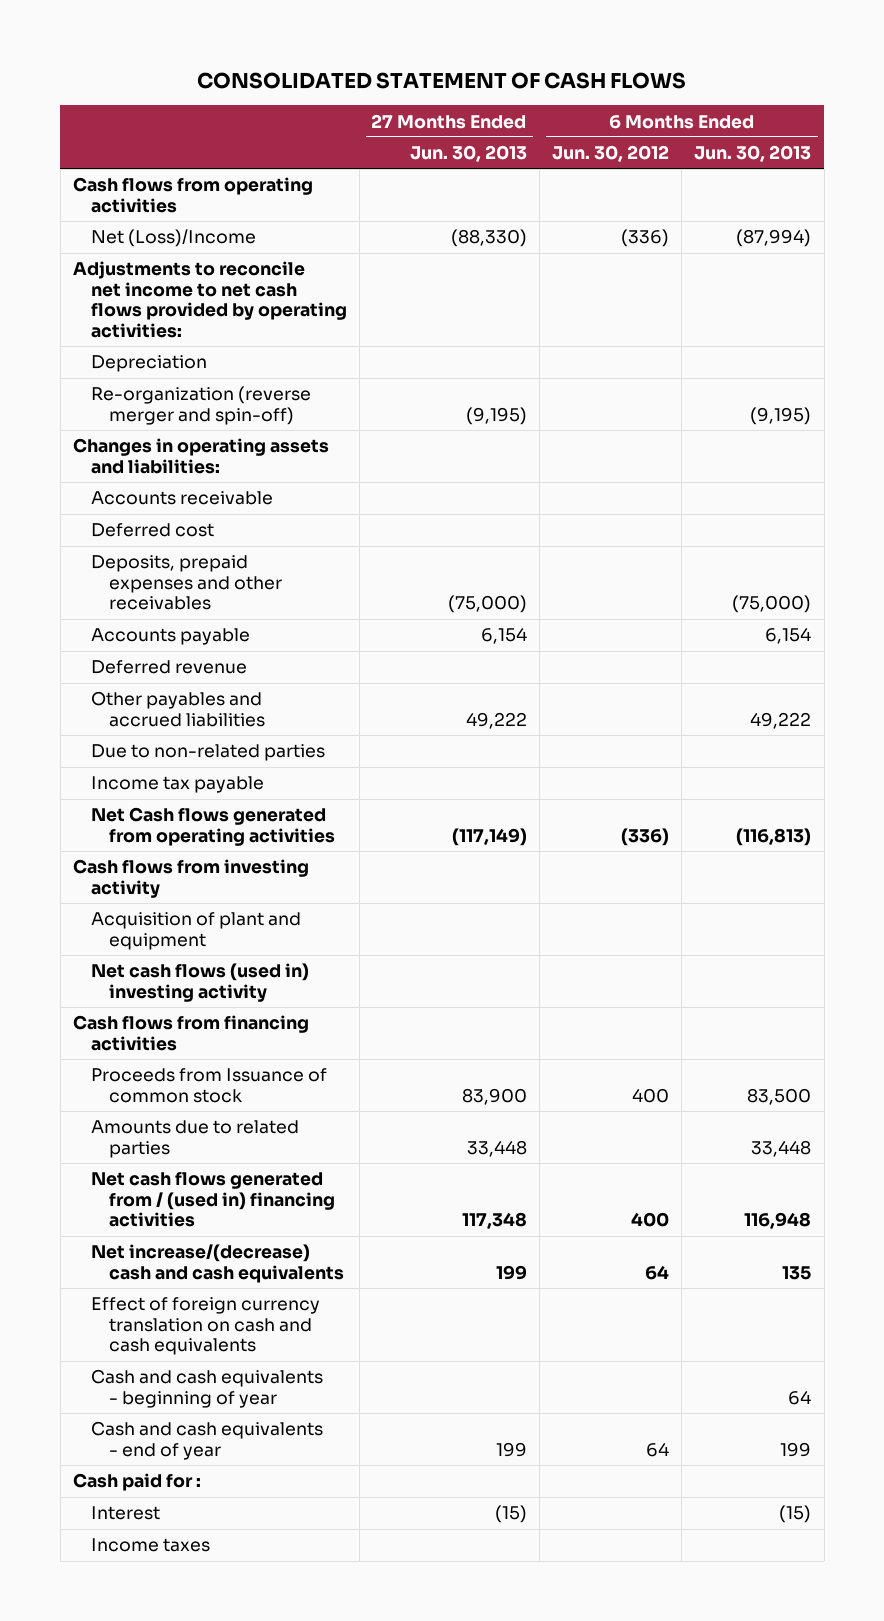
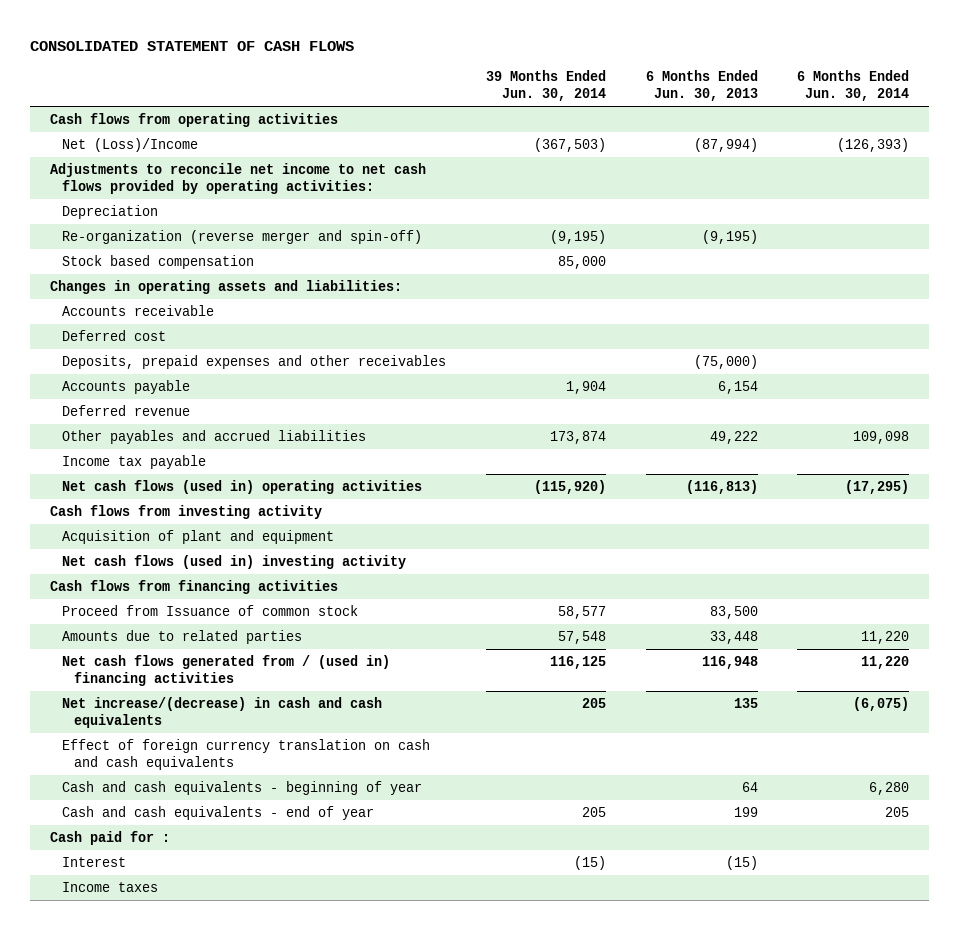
- | 27 Months Ended Jun. 30, 2013 | 6 Months Ended Jun. 30, 2012 | 6 Months Ended Jun. 30, 2013
+ | 39 Months Ended Jun. 30, 2014 | 6 Months Ended Jun. 30, 2013 | 6 Months Ended Jun. 30, 2014
+ Stock based compensation | 85,000 | |
- Due to non-related parties
- Net Cash flows generated from operating activities | (117,149) | (336) | (116,813)
+ Net cash flows (used in) operating activities | (115,920) | (116,813) | (17,295)
- Proceeds from Issuance of common stock | 83,900 | 400 | 83,500
+ Proceed from Issuance of common stock | 58,577 | 83,500 |
- Net increase/(decrease) cash and cash equivalents | 199 | 64 | 135
+ Net increase/(decrease) in cash and cash equivalents | 205 | 135 | (6,075)

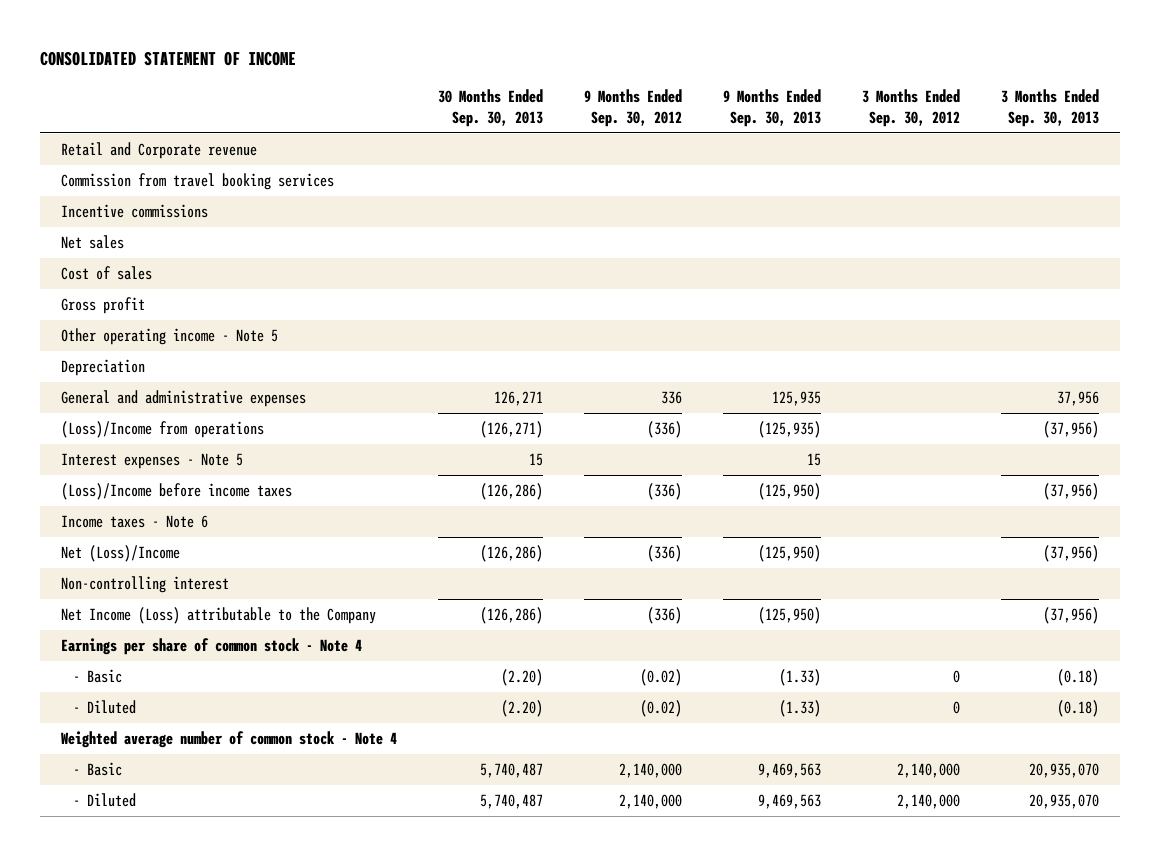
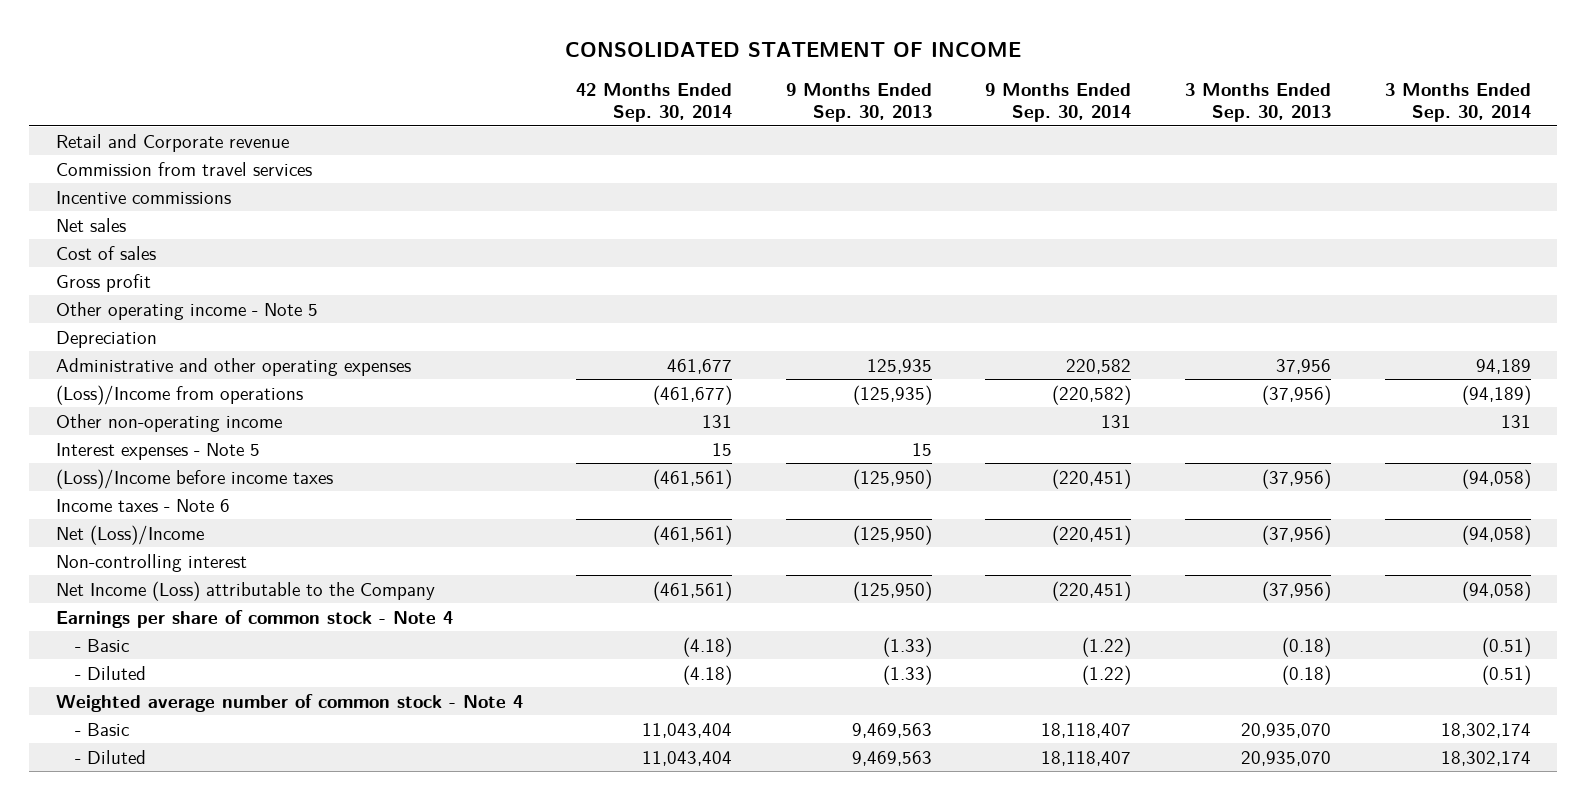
- | 30 Months Ended Sep. 30, 2013 | 9 Months Ended Sep. 30, 2012 | 9 Months Ended Sep. 30, 2013 | 3 Months Ended Sep. 30, 2012 | 3 Months Ended Sep. 30, 2013
+ | 42 Months Ended Sep. 30, 2014 | 9 Months Ended Sep. 30, 2013 | 9 Months Ended Sep. 30, 2014 | 3 Months Ended Sep. 30, 2013 | 3 Months Ended Sep. 30, 2014
- Commission from travel booking services
+ Commission from travel services
- General and administrative expenses | 126,271 | 336 | 125,935 | | 37,956
+ Administrative and other operating expenses | 461,677 | 125,935 | 220,582 | 37,956 | 94,189
+ Other non-operating income | 131 | | 131 | | 131

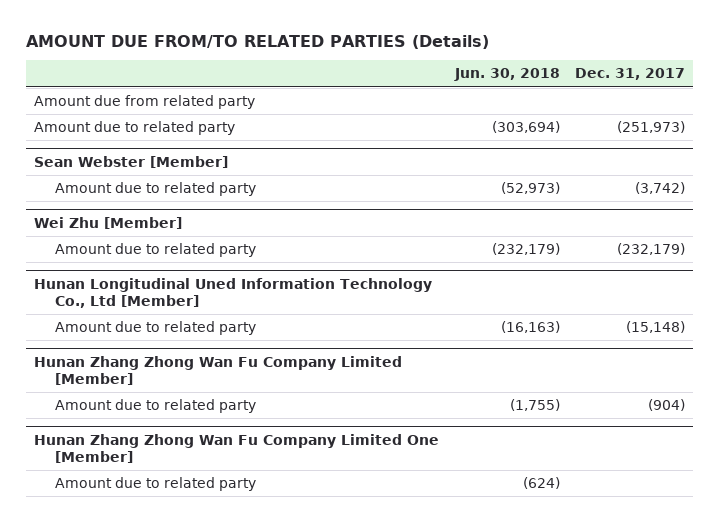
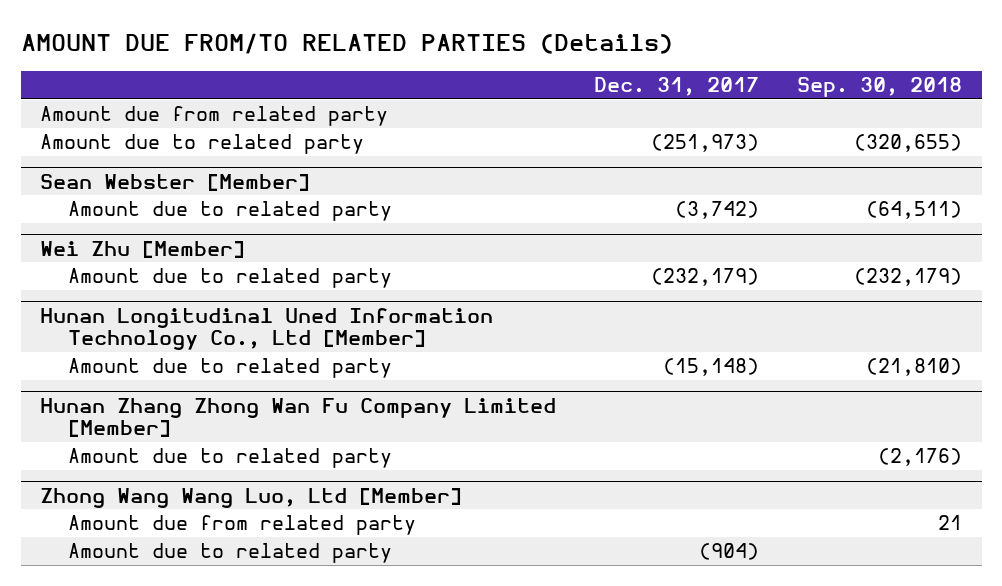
- | Jun. 30, 2018 | Dec. 31, 2017
+ | Dec. 31, 2017 | Sep. 30, 2018
@ Hunan Zhang Zhong Wan Fu Company Limited [Member]
- Amount due to related party | (1,755) | (904)
- Hunan Zhang Zhong Wan Fu Company Limited One [Member]
+ Zhong Wang Wang Luo, Ltd [Member]
+ Amount due from related party | | 21
+ Amount due to related party | (904) |

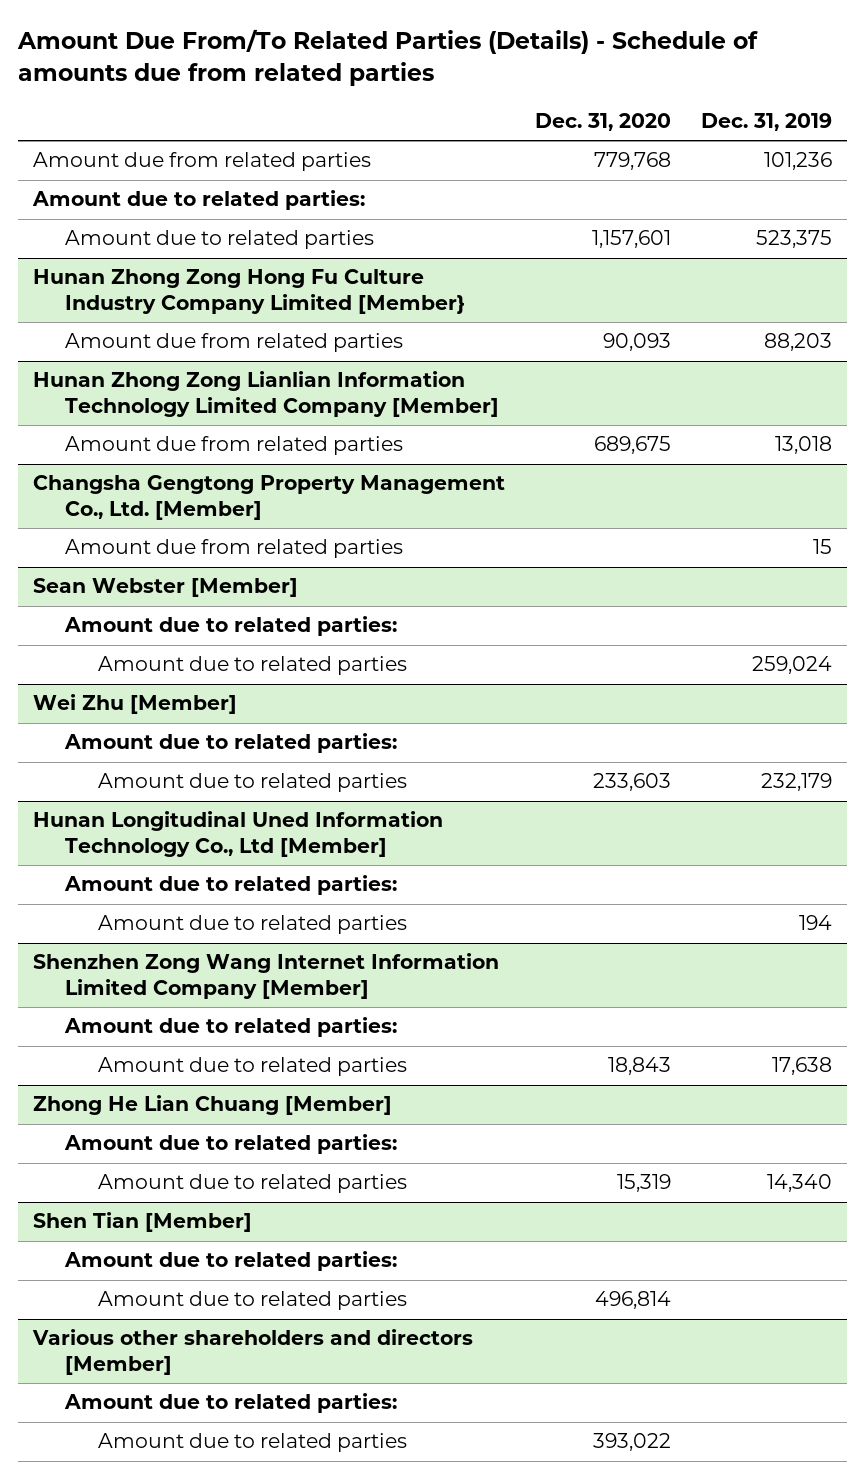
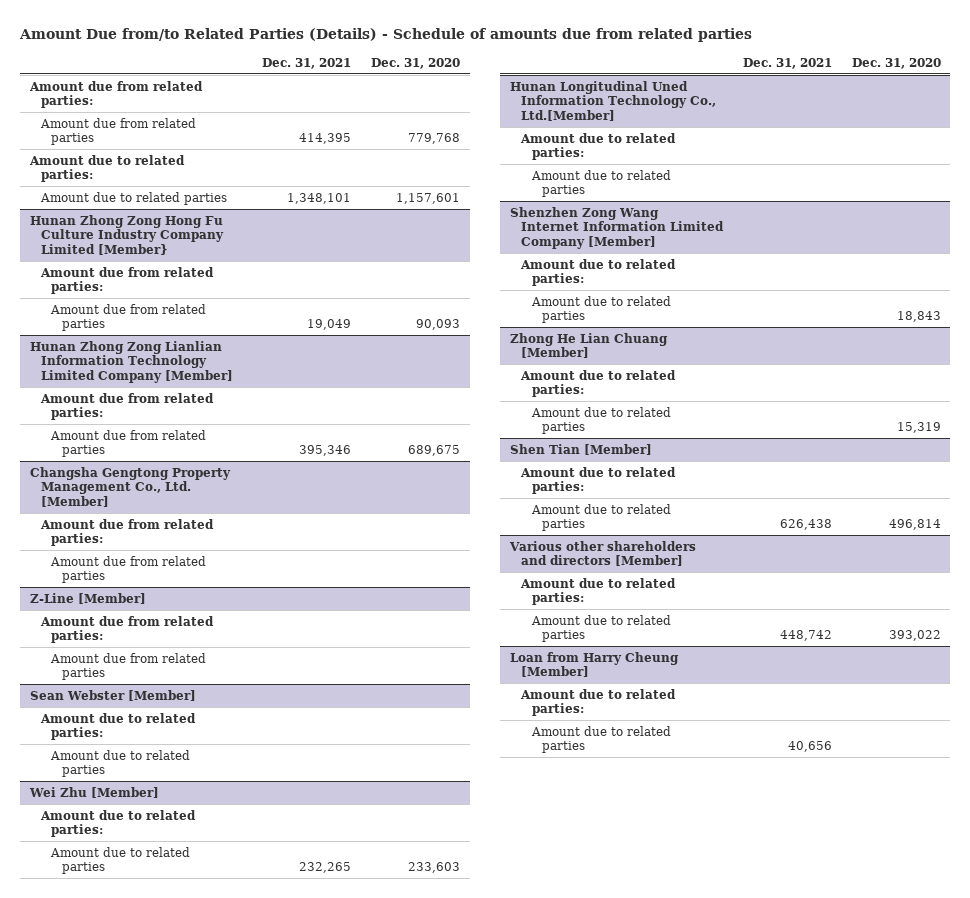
- Amount Due From/To Related Parties (Details) - Schedule of amounts due from related parties
+ Amount Due from/to Related Parties (Details) - Schedule of amounts due from related parties
- | Dec. 31, 2020 | Dec. 31, 2019
+ | Dec. 31, 2021 | Dec. 31, 2020
+ Amount due from related parties:
@ Hunan Zhong Zong Hong Fu Culture Industry Company Limited [Member}
+ Amount due from related parties:
@ Hunan Zhong Zong Lianlian Information Technology Limited Company [Member]
+ Amount due from related parties:
@ Changsha Gengtong Property Management Co., Ltd. [Member]
+ Amount due from related parties:
+ Z-Line [Member]
+ Amount due from related parties:
+ Amount due from related parties
- Hunan Longitudinal Uned Information Technology Co., Ltd [Member]
+ Hunan Longitudinal Uned Information Technology Co., Ltd.[Member]
+ Loan from Harry Cheung [Member]
+ Amount due to related parties:
+ Amount due to related parties | 40,656 |

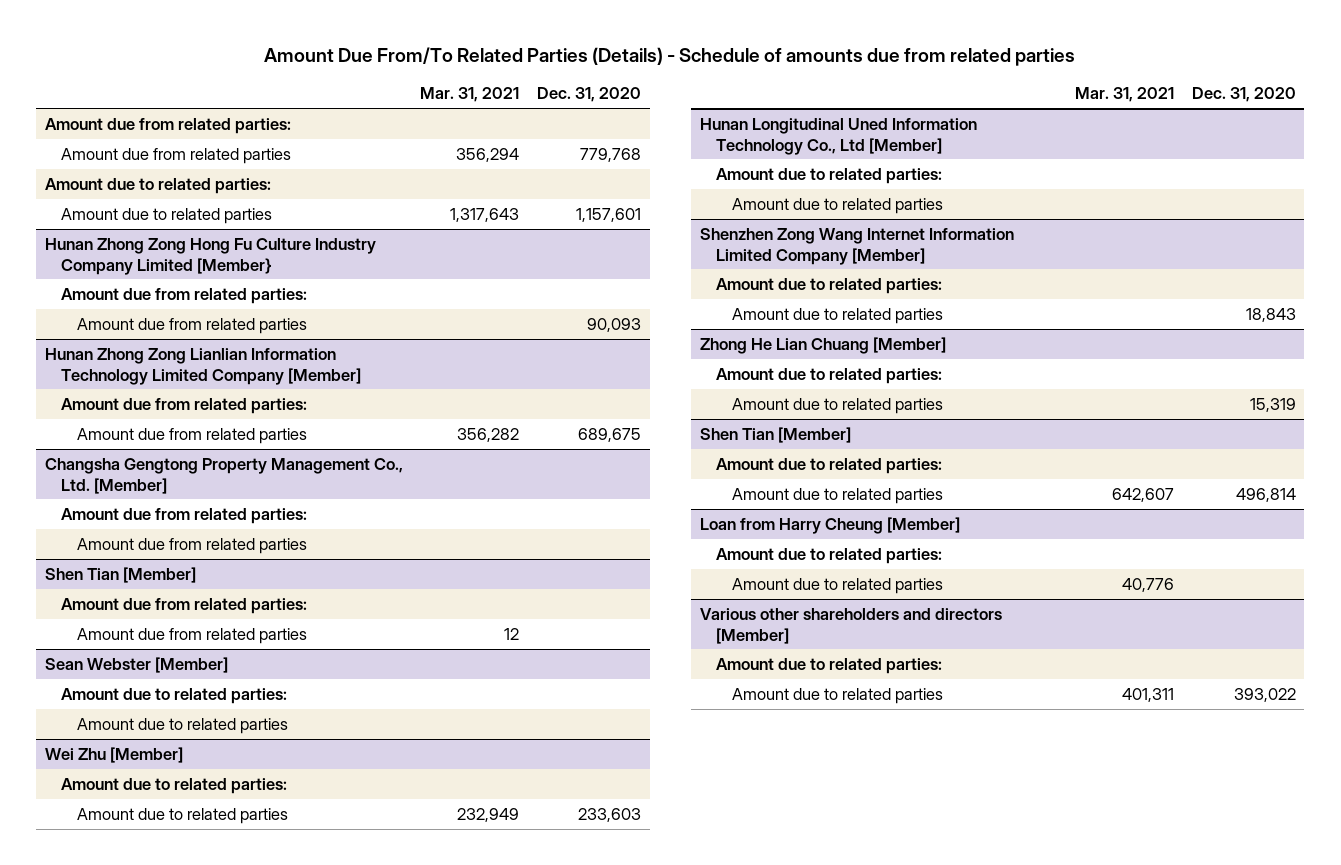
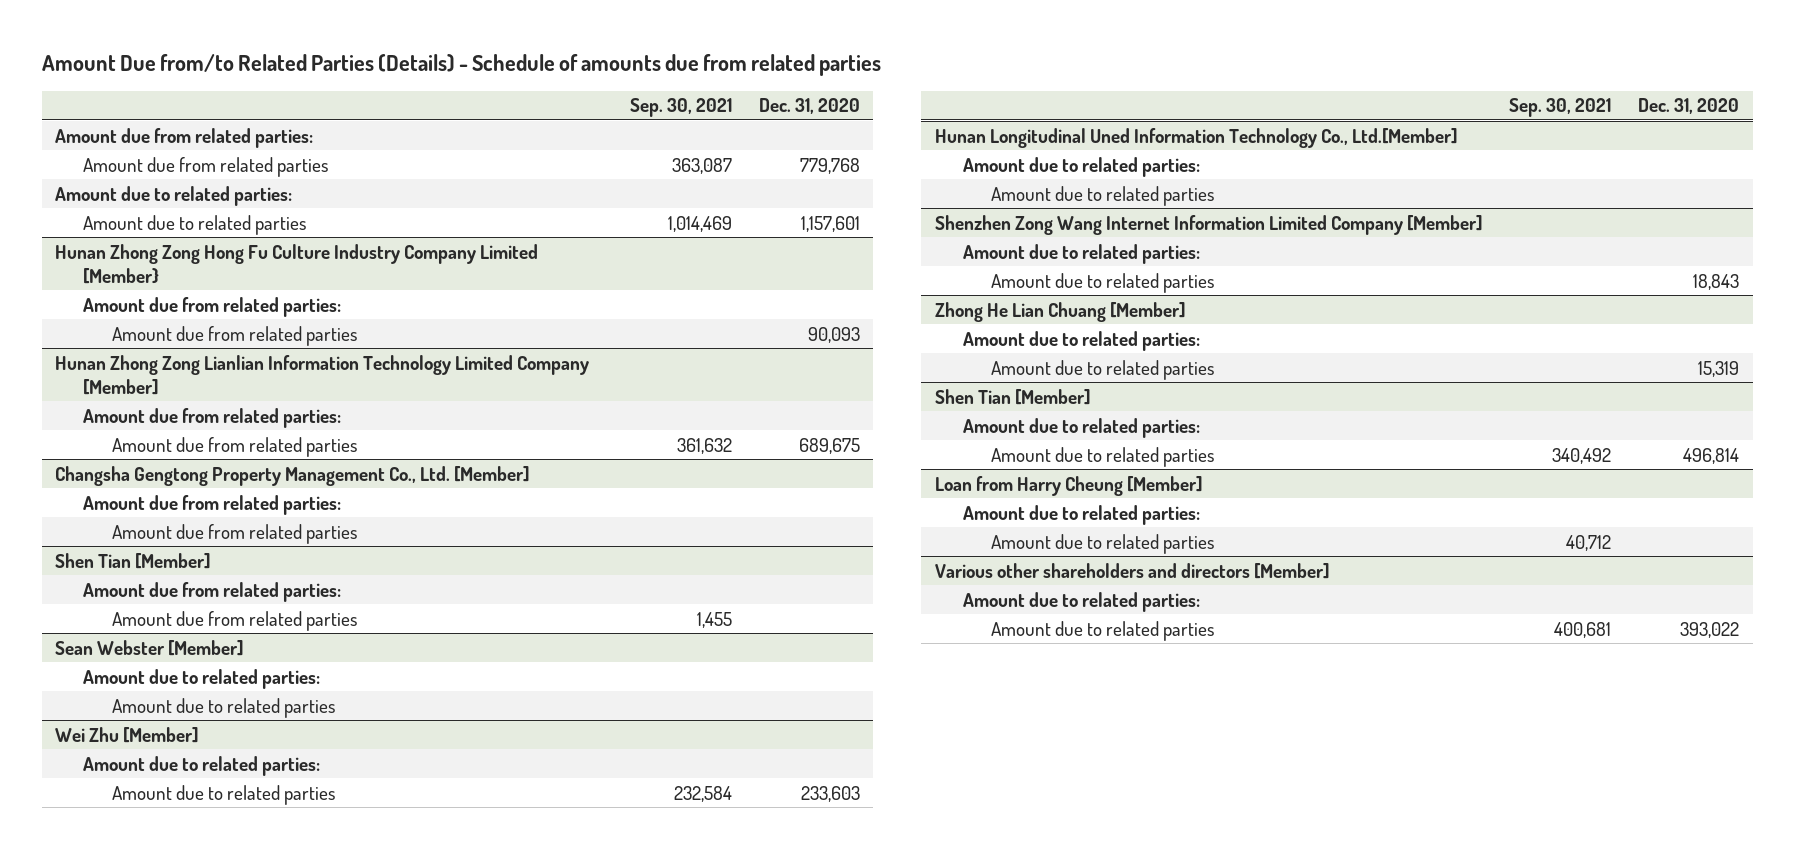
- Amount Due From/To Related Parties (Details) - Schedule of amounts due from related parties
+ Amount Due from/to Related Parties (Details) - Schedule of amounts due from related parties
- | Mar. 31, 2021 | Dec. 31, 2020
+ | Sep. 30, 2021 | Dec. 31, 2020
- Hunan Longitudinal Uned Information Technology Co., Ltd [Member]
+ Hunan Longitudinal Uned Information Technology Co., Ltd.[Member]

